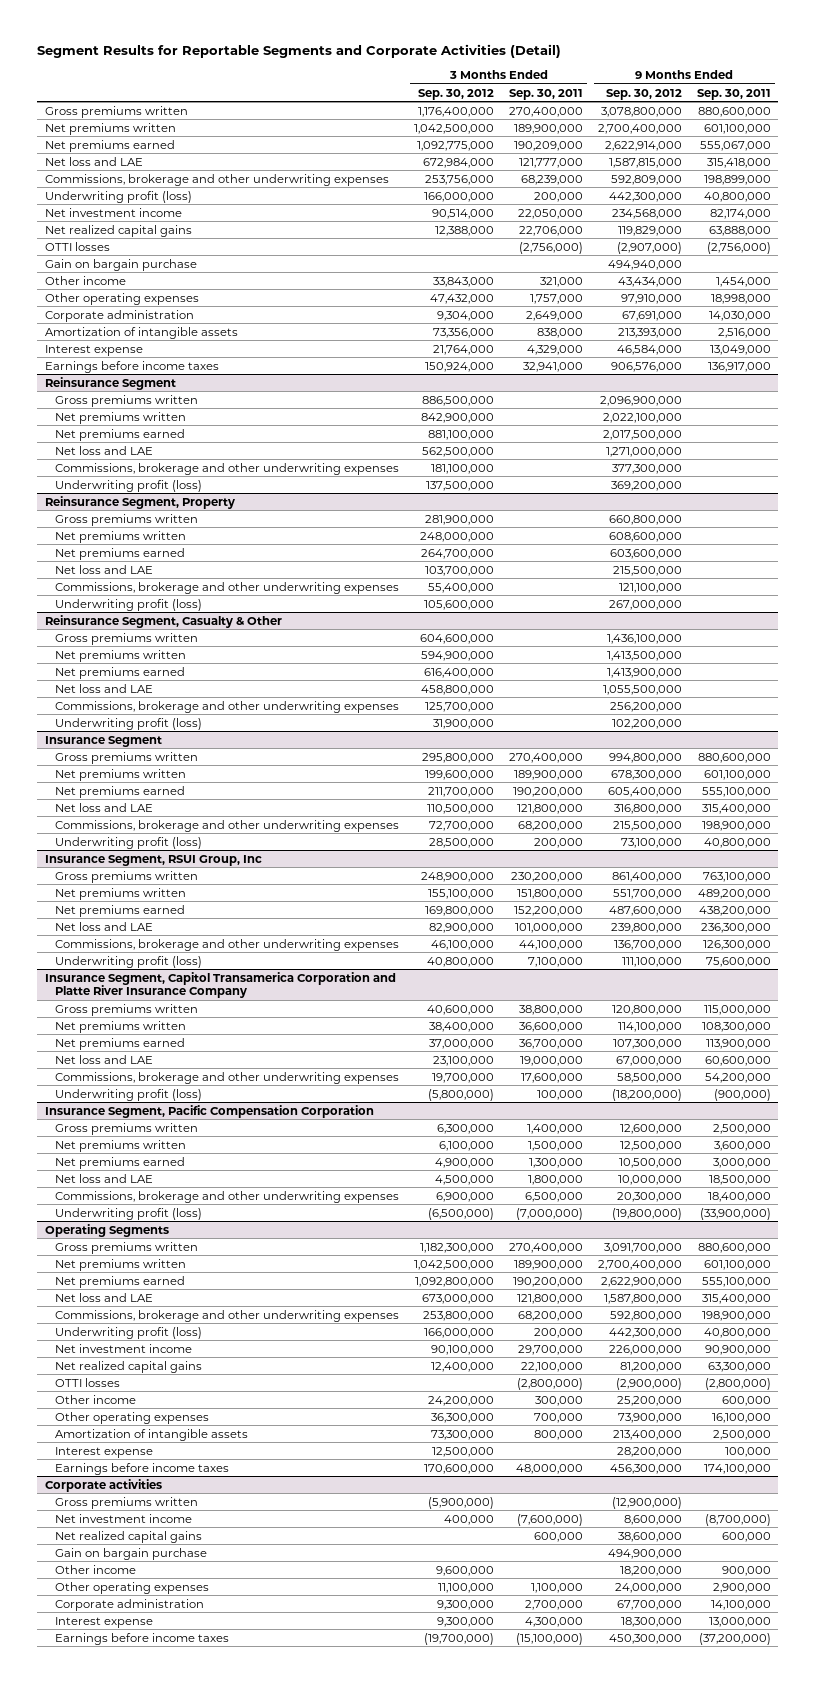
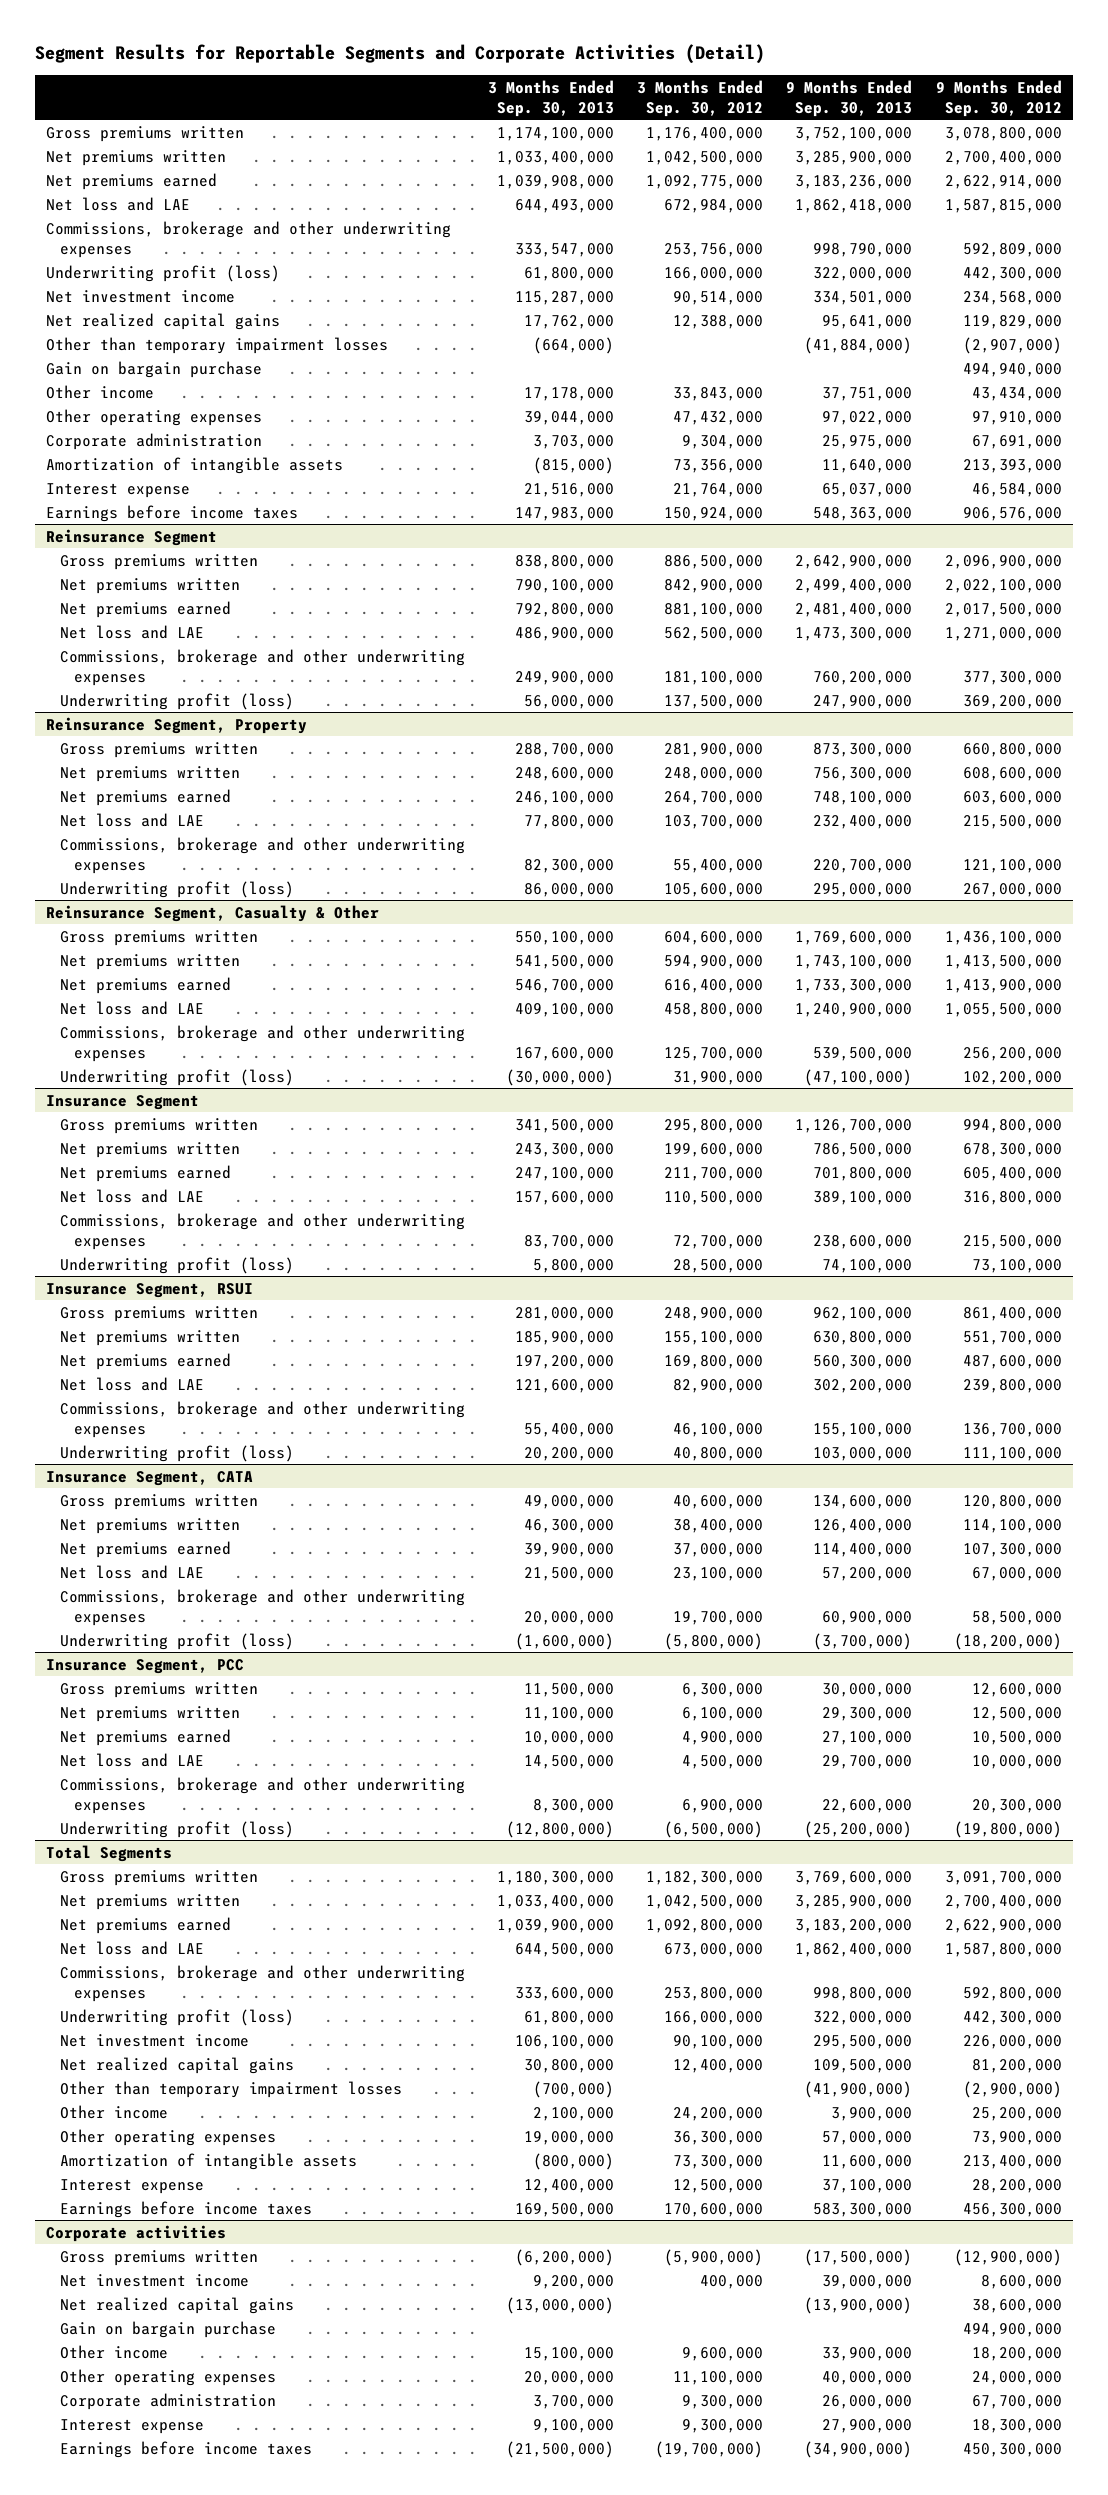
- | 3 Months Ended Sep. 30, 2012 | 3 Months Ended Sep. 30, 2011 | 9 Months Ended Sep. 30, 2012 | 9 Months Ended Sep. 30, 2011
+ | 3 Months Ended Sep. 30, 2013 | 3 Months Ended Sep. 30, 2012 | 9 Months Ended Sep. 30, 2013 | 9 Months Ended Sep. 30, 2012
- OTTI losses | | (2,756,000) | (2,907,000) | (2,756,000)
+ Other than temporary impairment losses | (664,000) | | (41,884,000) | (2,907,000)
- Insurance Segment, RSUI Group, Inc
+ Insurance Segment, RSUI
- Insurance Segment, Capitol Transamerica Corporation and Platte River Insurance Company
+ Insurance Segment, CATA
- Insurance Segment, Pacific Compensation Corporation
+ Insurance Segment, PCC
- Operating Segments
+ Total Segments
- OTTI losses | | (2,800,000) | (2,900,000) | (2,800,000)
+ Other than temporary impairment losses | (700,000) | | (41,900,000) | (2,900,000)

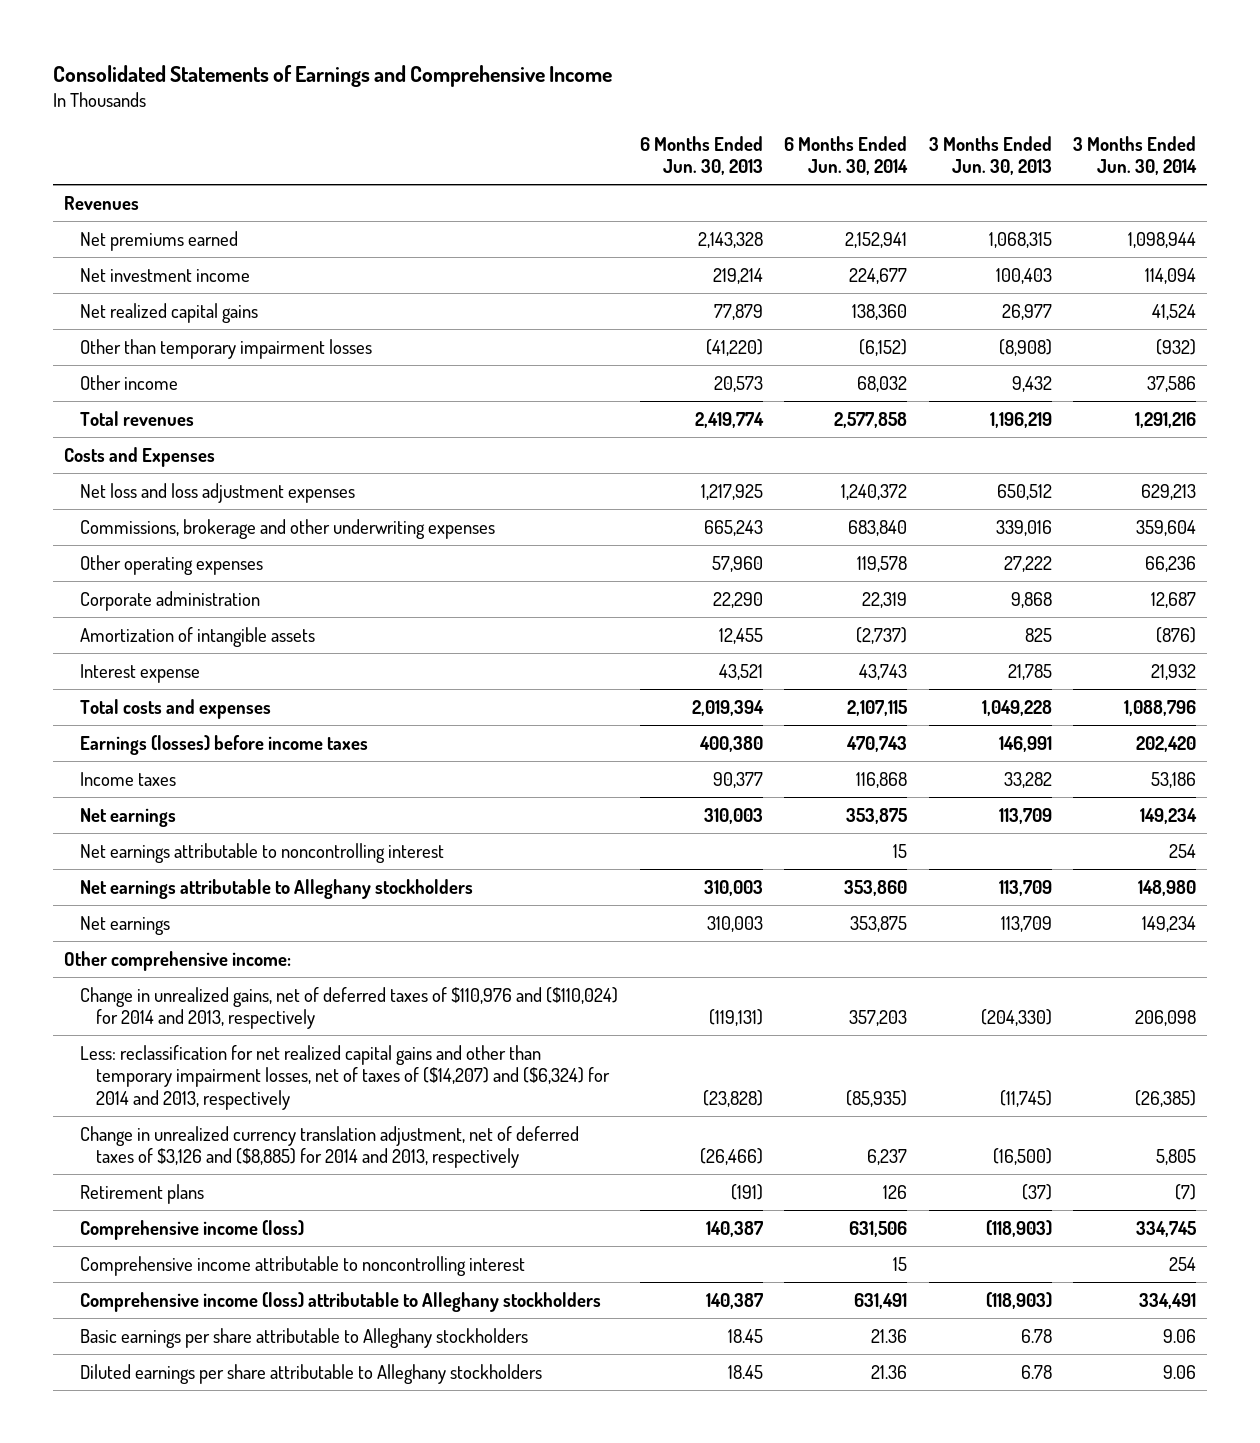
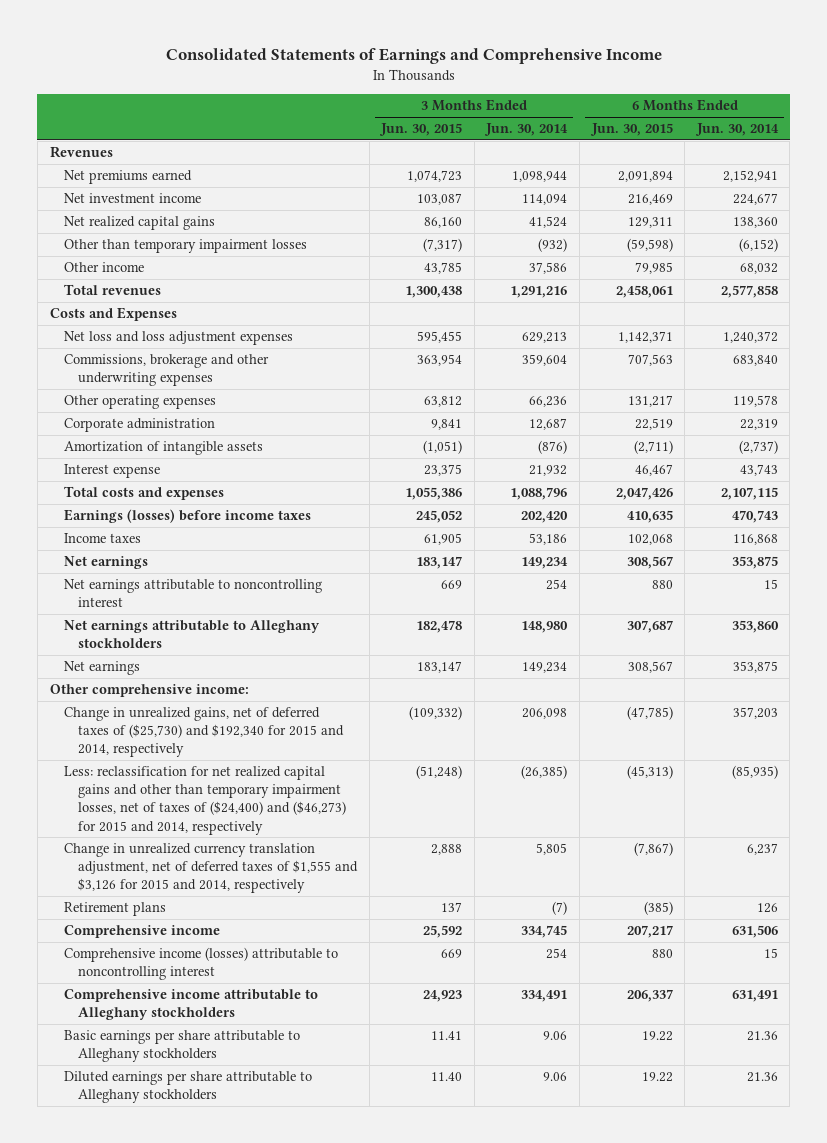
- | 6 Months Ended Jun. 30, 2013 | 6 Months Ended Jun. 30, 2014 | 3 Months Ended Jun. 30, 2013 | 3 Months Ended Jun. 30, 2014
+ | 3 Months Ended Jun. 30, 2015 | 3 Months Ended Jun. 30, 2014 | 6 Months Ended Jun. 30, 2015 | 6 Months Ended Jun. 30, 2014
- Change in unrealized gains, net of deferred taxes of $110,976 and ($110,024) for 2014 and 2013, respectively | (119,131) | 357,203 | (204,330) | 206,098
- Less: reclassification for net realized capital gains and other than temporary impairment losses, net of taxes of ($14,207) and ($6,324) for 2014 and 2013, respectively | (23,828) | (85,935) | (11,745) | (26,385)
- Change in unrealized currency translation adjustment, net of deferred taxes of $3,126 and ($8,885) for 2014 and 2013, respectively | (26,466) | 6,237 | (16,500) | 5,805
+ Change in unrealized gains, net of deferred taxes of ($25,730) and $192,340 for 2015 and 2014, respectively | (109,332) | 206,098 | (47,785) | 357,203
+ Less: reclassification for net realized capital gains and other than temporary impairment losses, net of taxes of ($24,400) and ($46,273) for 2015 and 2014, respectively | (51,248) | (26,385) | (45,313) | (85,935)
+ Change in unrealized currency translation adjustment, net of deferred taxes of $1,555 and $3,126 for 2015 and 2014, respectively | 2,888 | 5,805 | (7,867) | 6,237
- Comprehensive income (loss) | 140,387 | 631,506 | (118,903) | 334,745
- Comprehensive income attributable to noncontrolling interest | | 15 | | 254
- Comprehensive income (loss) attributable to Alleghany stockholders | 140,387 | 631,491 | (118,903) | 334,491
+ Comprehensive income | 25,592 | 334,745 | 207,217 | 631,506
+ Comprehensive income (losses) attributable to noncontrolling interest | 669 | 254 | 880 | 15
+ Comprehensive income attributable to Alleghany stockholders | 24,923 | 334,491 | 206,337 | 631,491

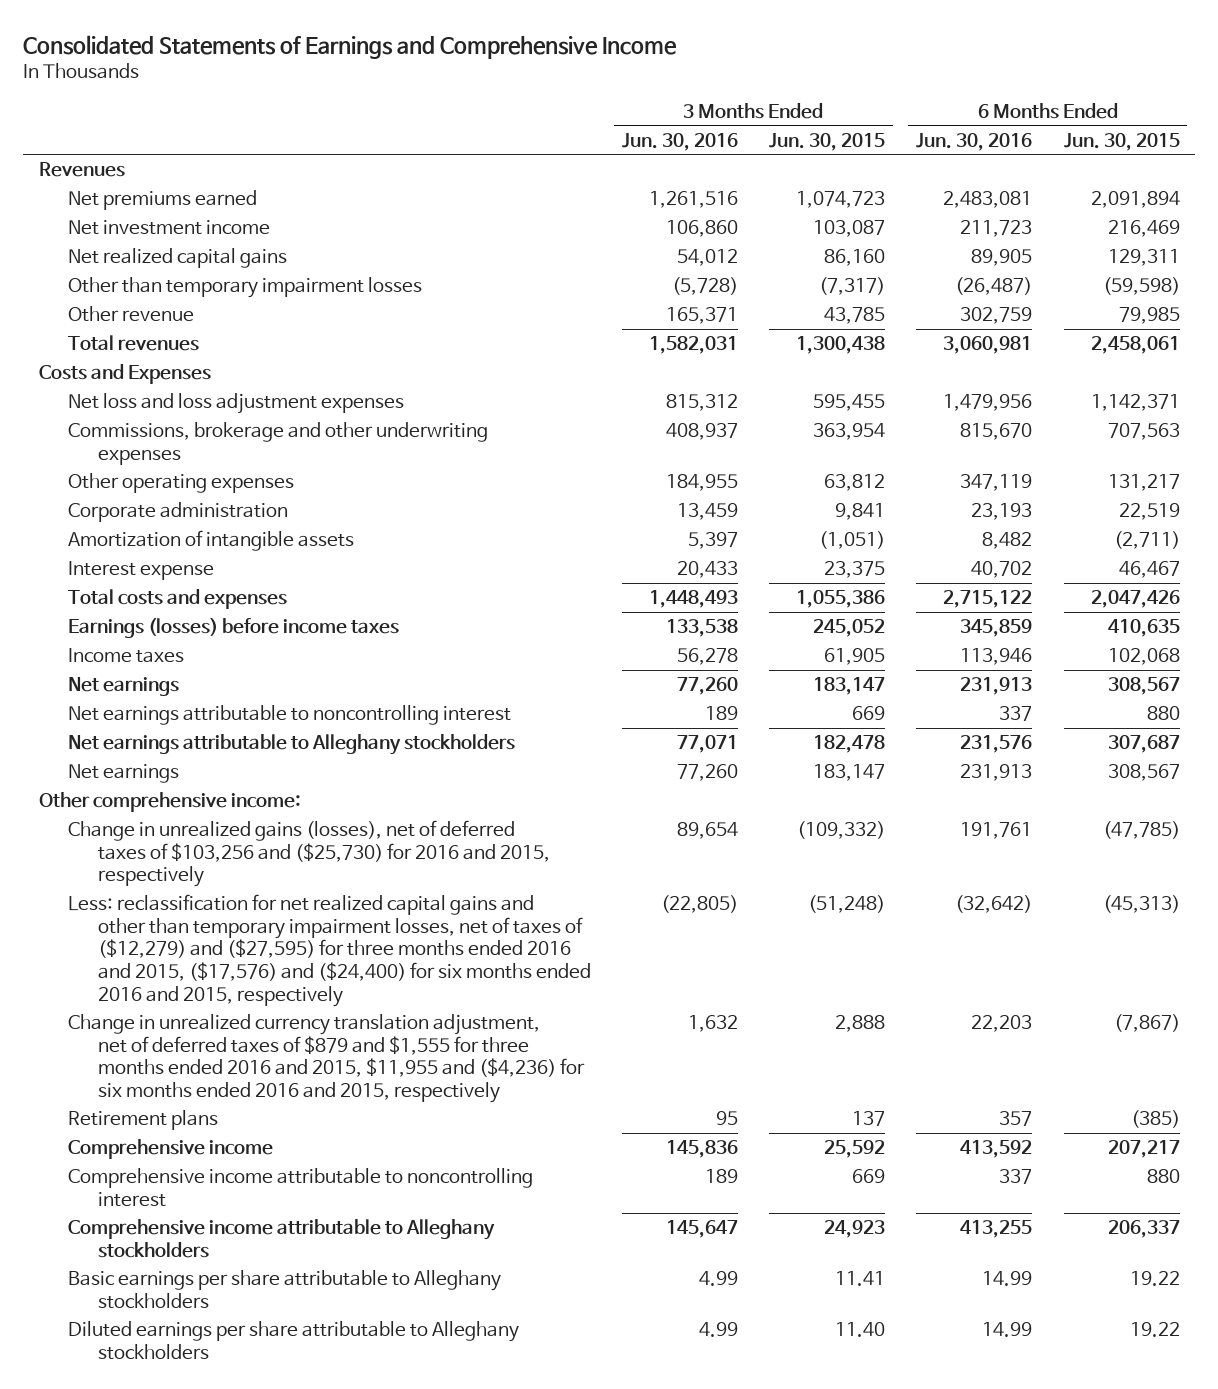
- | 3 Months Ended Jun. 30, 2015 | 3 Months Ended Jun. 30, 2014 | 6 Months Ended Jun. 30, 2015 | 6 Months Ended Jun. 30, 2014
+ | 3 Months Ended Jun. 30, 2016 | 3 Months Ended Jun. 30, 2015 | 6 Months Ended Jun. 30, 2016 | 6 Months Ended Jun. 30, 2015
- Other income | 43,785 | 37,586 | 79,985 | 68,032
+ Other revenue | 165,371 | 43,785 | 302,759 | 79,985
- Change in unrealized gains, net of deferred taxes of ($25,730) and $192,340 for 2015 and 2014, respectively | (109,332) | 206,098 | (47,785) | 357,203
- Less: reclassification for net realized capital gains and other than temporary impairment losses, net of taxes of ($24,400) and ($46,273) for 2015 and 2014, respectively | (51,248) | (26,385) | (45,313) | (85,935)
- Change in unrealized currency translation adjustment, net of deferred taxes of $1,555 and $3,126 for 2015 and 2014, respectively | 2,888 | 5,805 | (7,867) | 6,237
+ Change in unrealized gains (losses), net of deferred taxes of $103,256 and ($25,730) for 2016 and 2015, respectively | 89,654 | (109,332) | 191,761 | (47,785)
+ Less: reclassification for net realized capital gains and other than temporary impairment losses, net of taxes of ($12,279) and ($27,595) for three months ended 2016 and 2015, ($17,576) and ($24,400) for six months ended 2016 and 2015, respectively | (22,805) | (51,248) | (32,642) | (45,313)
+ Change in unrealized currency translation adjustment, net of deferred taxes of $879 and $1,555 for three months ended 2016 and 2015, $11,955 and ($4,236) for six months ended 2016 and 2015, respectively | 1,632 | 2,888 | 22,203 | (7,867)
- Comprehensive income (losses) attributable to noncontrolling interest | 669 | 254 | 880 | 15
+ Comprehensive income attributable to noncontrolling interest | 189 | 669 | 337 | 880

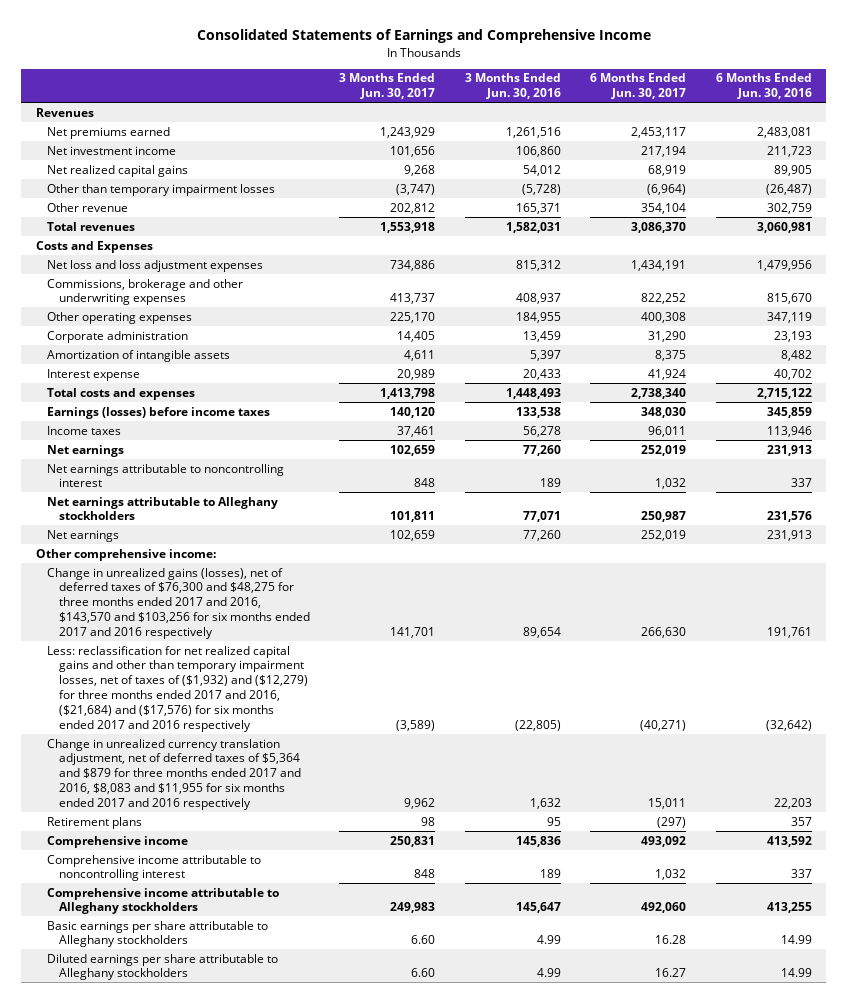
- | 3 Months Ended Jun. 30, 2016 | 3 Months Ended Jun. 30, 2015 | 6 Months Ended Jun. 30, 2016 | 6 Months Ended Jun. 30, 2015
+ | 3 Months Ended Jun. 30, 2017 | 3 Months Ended Jun. 30, 2016 | 6 Months Ended Jun. 30, 2017 | 6 Months Ended Jun. 30, 2016
- Change in unrealized gains (losses), net of deferred taxes of $103,256 and ($25,730) for 2016 and 2015, respectively | 89,654 | (109,332) | 191,761 | (47,785)
- Less: reclassification for net realized capital gains and other than temporary impairment losses, net of taxes of ($12,279) and ($27,595) for three months ended 2016 and 2015, ($17,576) and ($24,400) for six months ended 2016 and 2015, respectively | (22,805) | (51,248) | (32,642) | (45,313)
- Change in unrealized currency translation adjustment, net of deferred taxes of $879 and $1,555 for three months ended 2016 and 2015, $11,955 and ($4,236) for six months ended 2016 and 2015, respectively | 1,632 | 2,888 | 22,203 | (7,867)
+ Change in unrealized gains (losses), net of deferred taxes of $76,300 and $48,275 for three months ended 2017 and 2016, $143,570 and $103,256 for six months ended 2017 and 2016 respectively | 141,701 | 89,654 | 266,630 | 191,761
+ Less: reclassification for net realized capital gains and other than temporary impairment losses, net of taxes of ($1,932) and ($12,279) for three months ended 2017 and 2016, ($21,684) and ($17,576) for six months ended 2017 and 2016 respectively | (3,589) | (22,805) | (40,271) | (32,642)
+ Change in unrealized currency translation adjustment, net of deferred taxes of $5,364 and $879 for three months ended 2017 and 2016, $8,083 and $11,955 for six months ended 2017 and 2016 respectively | 9,962 | 1,632 | 15,011 | 22,203

